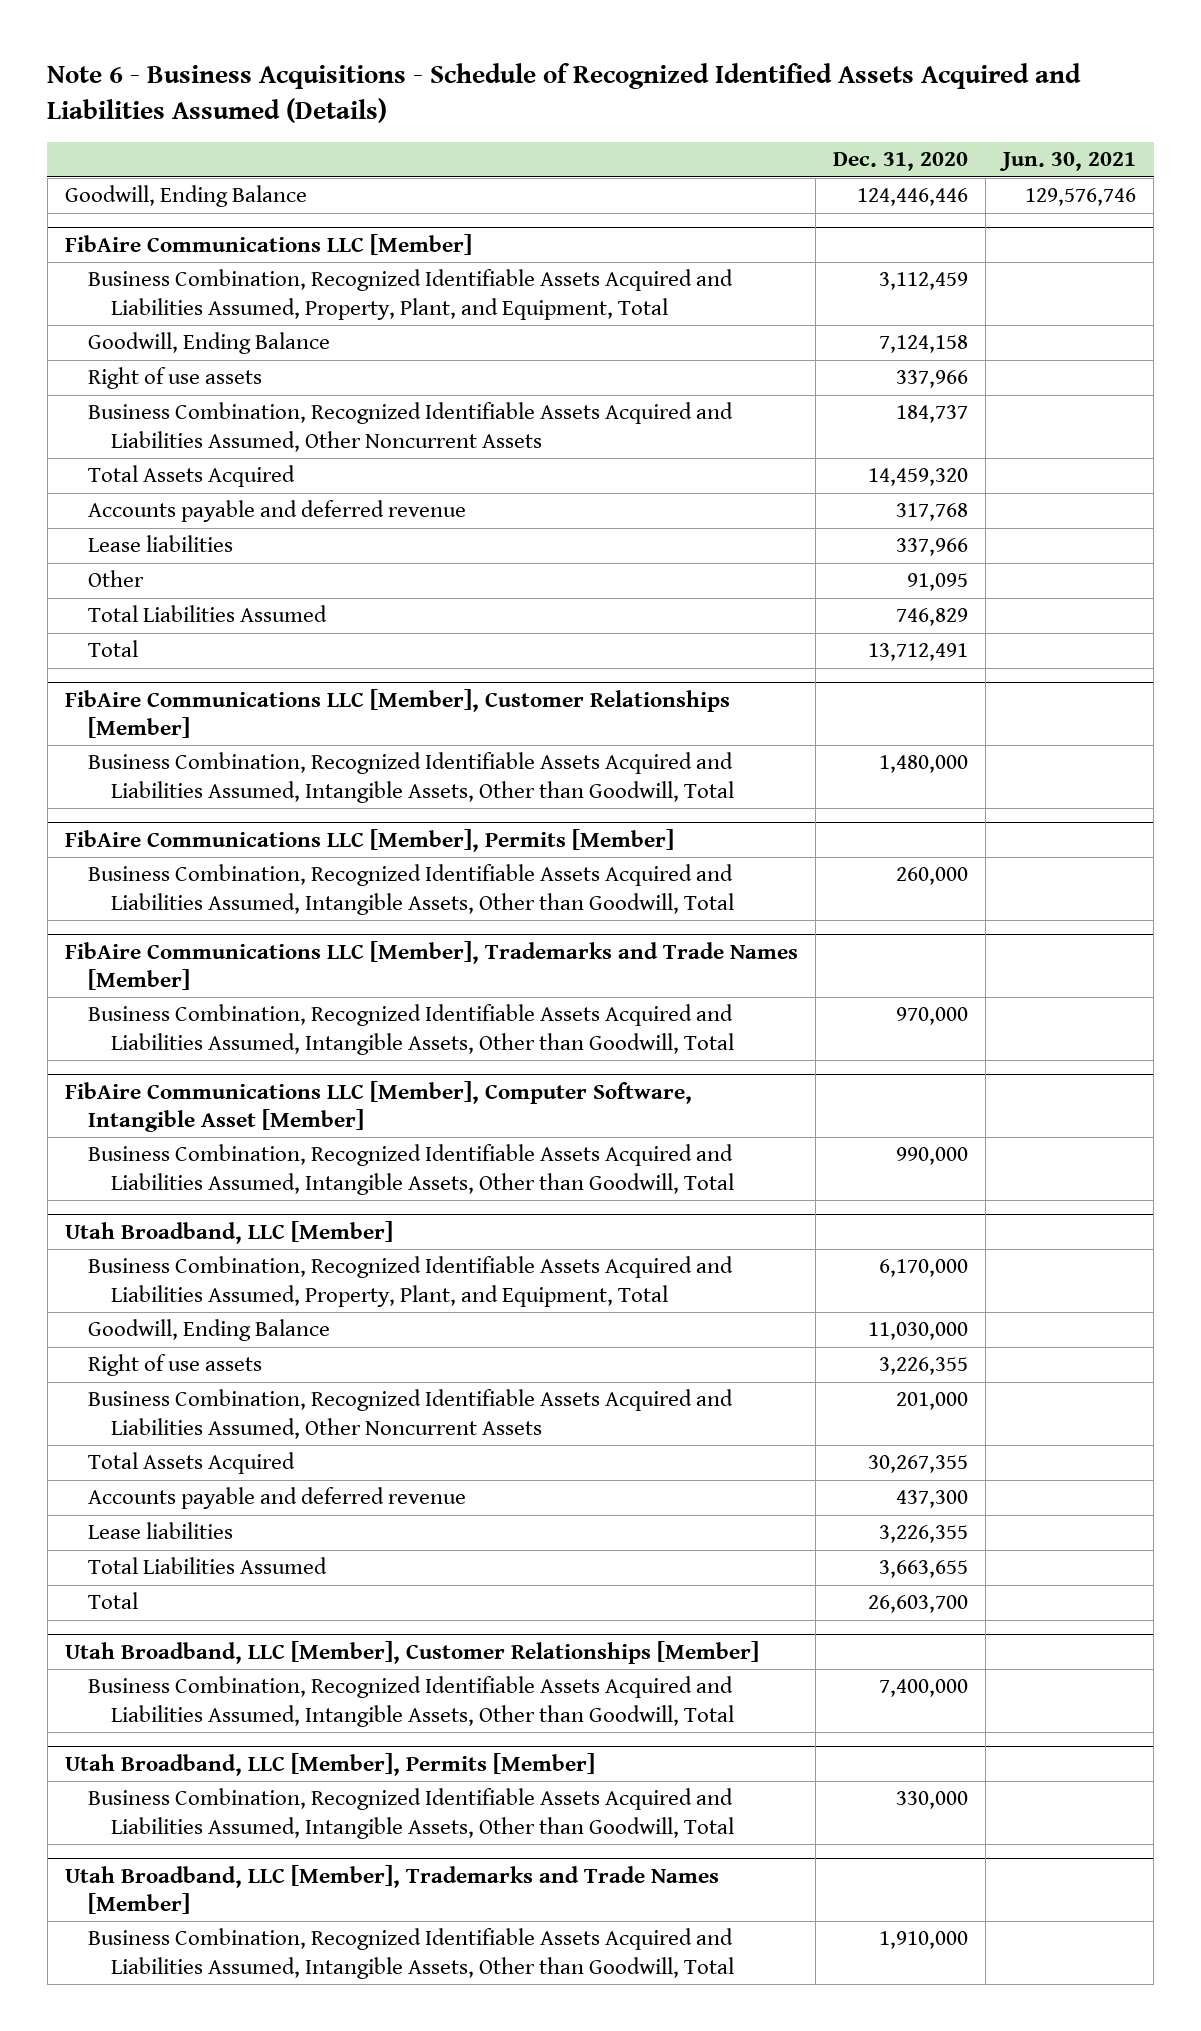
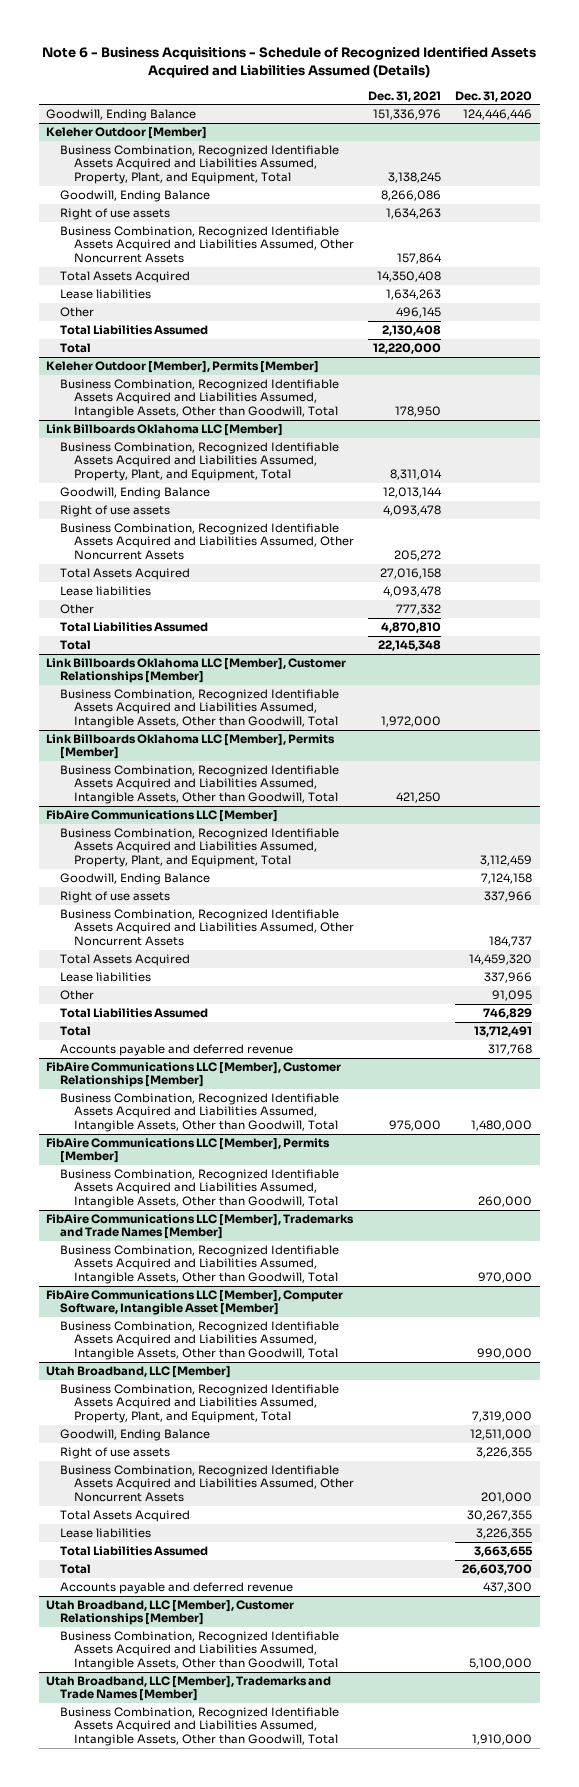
- | Dec. 31, 2020 | Jun. 30, 2021
+ | Dec. 31, 2021 | Dec. 31, 2020
+ Keleher Outdoor [Member]
+ Business Combination, Recognized Identifiable Assets Acquired and Liabilities Assumed, Property, Plant, and Equipment, Total | 3,138,245 |
+ Goodwill, Ending Balance | 8,266,086 |
+ Right of use assets | 1,634,263 |
+ Business Combination, Recognized Identifiable Assets Acquired and Liabilities Assumed, Other Noncurrent Assets | 157,864 |
+ Total Assets Acquired | 14,350,408 |
+ Lease liabilities | 1,634,263 |
+ Other | 496,145 |
+ Total Liabilities Assumed | 2,130,408 |
+ Total | 12,220,000 |
+ Keleher Outdoor [Member], Permits [Member]
+ Business Combination, Recognized Identifiable Assets Acquired and Liabilities Assumed, Intangible Assets, Other than Goodwill, Total | 178,950 |
+ Link Billboards Oklahoma LLC [Member]
+ Business Combination, Recognized Identifiable Assets Acquired and Liabilities Assumed, Property, Plant, and Equipment, Total | 8,311,014 |
+ Goodwill, Ending Balance | 12,013,144 |
+ Right of use assets | 4,093,478 |
+ Business Combination, Recognized Identifiable Assets Acquired and Liabilities Assumed, Other Noncurrent Assets | 205,272 |
+ Total Assets Acquired | 27,016,158 |
+ Lease liabilities | 4,093,478 |
+ Other | 777,332 |
+ Total Liabilities Assumed | 4,870,810 |
+ Total | 22,145,348 |
+ Link Billboards Oklahoma LLC [Member], Customer Relationships [Member]
+ Business Combination, Recognized Identifiable Assets Acquired and Liabilities Assumed, Intangible Assets, Other than Goodwill, Total | 1,972,000 |
+ Link Billboards Oklahoma LLC [Member], Permits [Member]
+ Business Combination, Recognized Identifiable Assets Acquired and Liabilities Assumed, Intangible Assets, Other than Goodwill, Total | 421,250 |
@ FibAire Communications LLC [Member]
moved down: Accounts payable and deferred revenue | | 317,768
@ Utah Broadband, LLC [Member]
- Business Combination, Recognized Identifiable Assets Acquired and Liabilities Assumed, Property, Plant, and Equipment, Total | 6,170,000 |
- Goodwill, Ending Balance | 11,030,000 |
+ Business Combination, Recognized Identifiable Assets Acquired and Liabilities Assumed, Property, Plant, and Equipment, Total | | 7,319,000
+ Goodwill, Ending Balance | | 12,511,000
moved down: Accounts payable and deferred revenue | | 437,300
@ Utah Broadband, LLC [Member], Customer Relationships [Member]
- Business Combination, Recognized Identifiable Assets Acquired and Liabilities Assumed, Intangible Assets, Other than Goodwill, Total | 7,400,000 |
- Utah Broadband, LLC [Member], Permits [Member]
- Business Combination, Recognized Identifiable Assets Acquired and Liabilities Assumed, Intangible Assets, Other than Goodwill, Total | 330,000 |
@ Utah Broadband, LLC [Member], Customer Relationships [Member]
+ Business Combination, Recognized Identifiable Assets Acquired and Liabilities Assumed, Intangible Assets, Other than Goodwill, Total | | 5,100,000

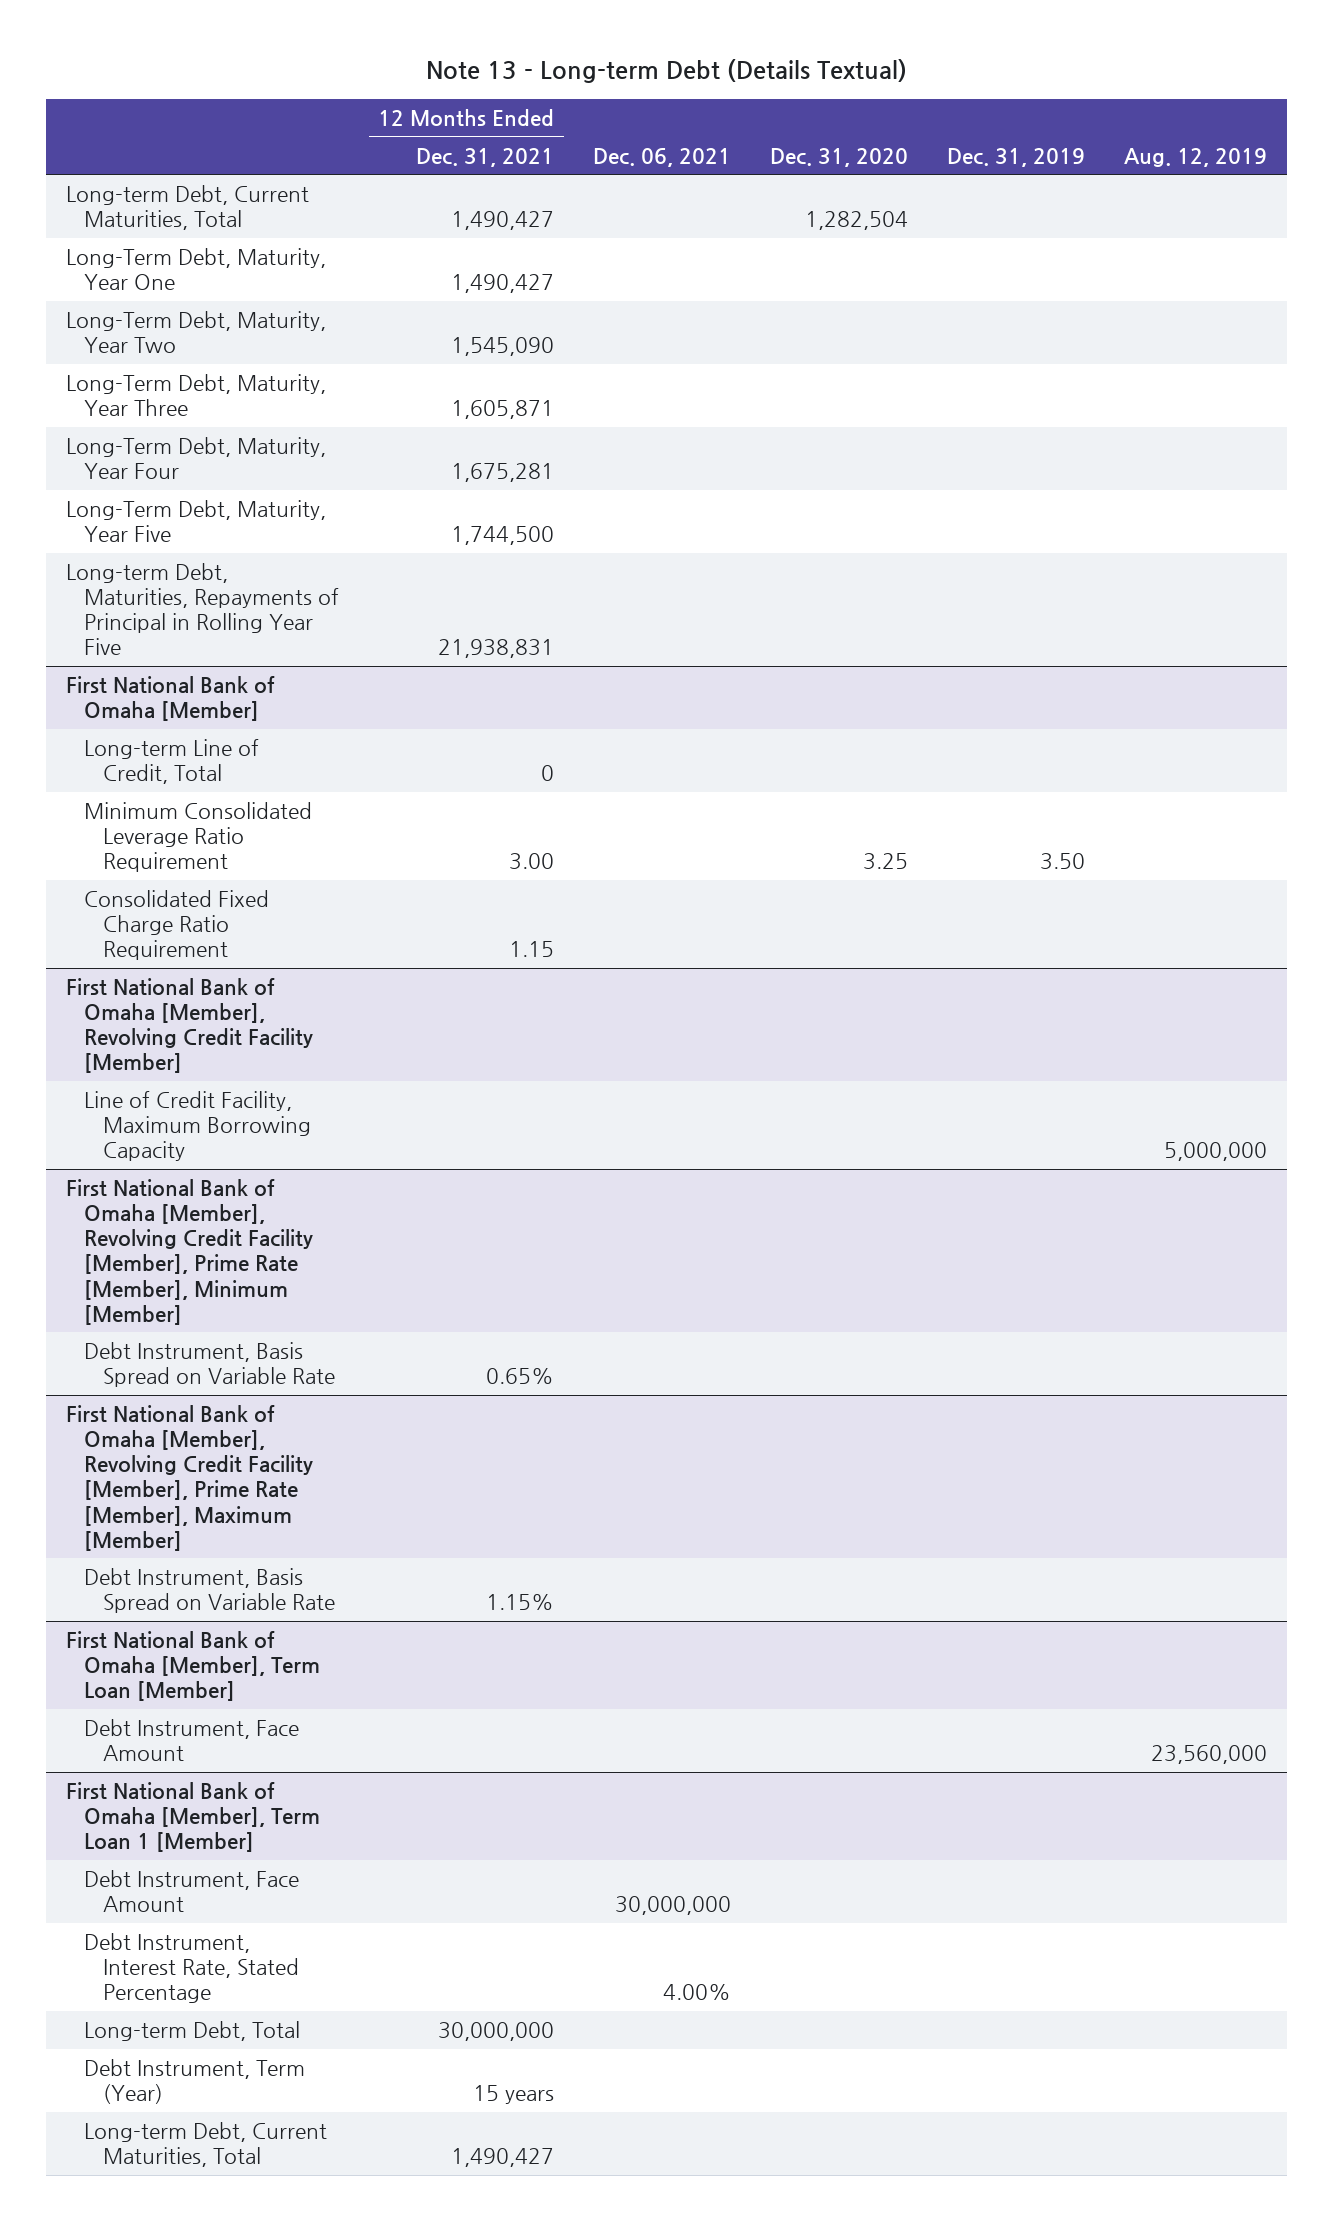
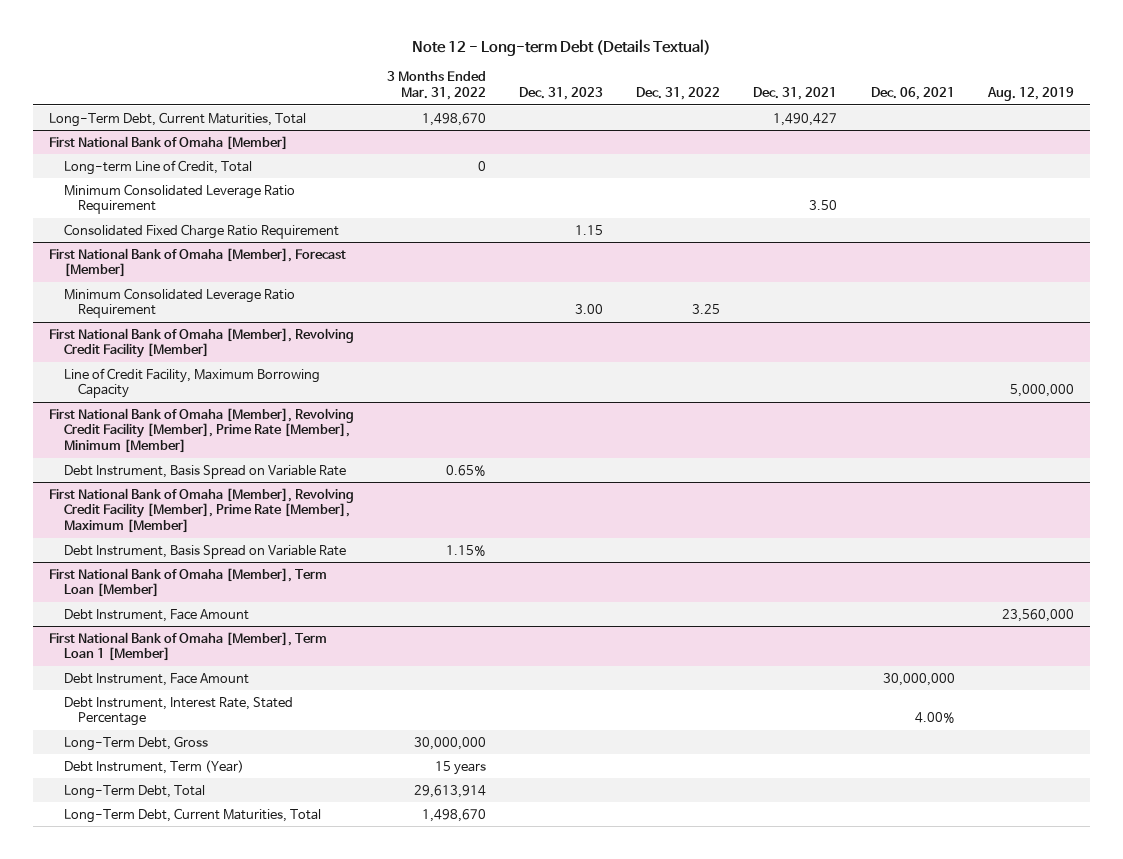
- Note 13 - Long-term Debt (Details Textual)
+ Note 12 - Long-term Debt (Details Textual)
- | 12 Months Ended Dec. 31, 2021 | Dec. 06, 2021 | Dec. 31, 2020 | Dec. 31, 2019 | Aug. 12, 2019
+ | 3 Months Ended Mar. 31, 2022 | Dec. 31, 2023 | Dec. 31, 2022 | Dec. 31, 2021 | Dec. 06, 2021 | Aug. 12, 2019
- Long-term Debt, Current Maturities, Total | 1,490,427 | | 1,282,504 | |
- Long-Term Debt, Maturity, Year One | 1,490,427 | | | |
- Long-Term Debt, Maturity, Year Two | 1,545,090 | | | |
- Long-Term Debt, Maturity, Year Three | 1,605,871 | | | |
- Long-Term Debt, Maturity, Year Four | 1,675,281 | | | |
- Long-Term Debt, Maturity, Year Five | 1,744,500 | | | |
- Long-term Debt, Maturities, Repayments of Principal in Rolling Year Five | 21,938,831 | | | |
+ Long-Term Debt, Current Maturities, Total | 1,498,670 | | | 1,490,427 | |
+ First National Bank of Omaha [Member], Forecast [Member]
+ Minimum Consolidated Leverage Ratio Requirement | | 3.00 | 3.25 | | |
@ First National Bank of Omaha [Member], Term Loan 1 [Member]
- Long-term Debt, Total | 30,000,000 | | | |
+ Long-Term Debt, Gross | 30,000,000 | | | | |
- Long-term Debt, Current Maturities, Total | 1,490,427 | | | |
+ Long-Term Debt, Total | 29,613,914 | | | | |
+ Long-Term Debt, Current Maturities, Total | 1,498,670 | | | | |

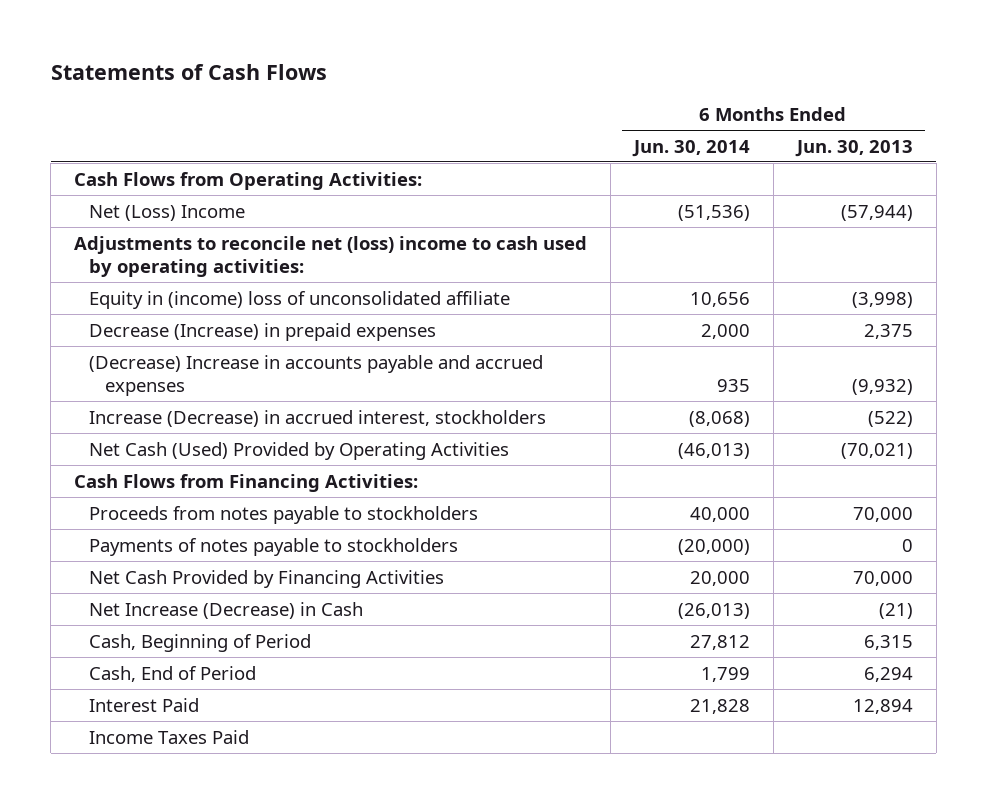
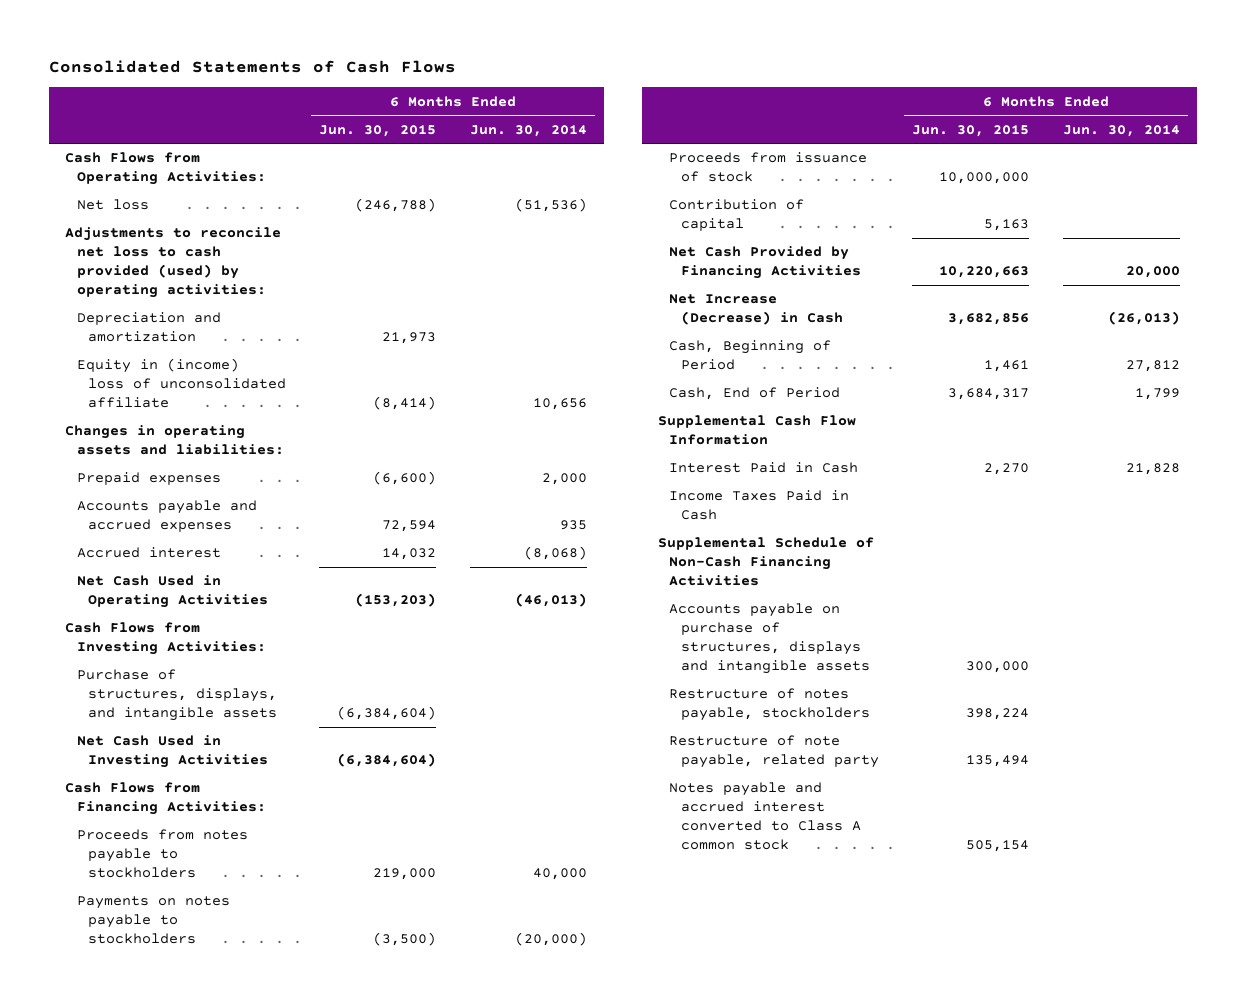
- Statements of Cash Flows
+ Consolidated Statements of Cash Flows
- | 6 Months Ended Jun. 30, 2014 | 6 Months Ended Jun. 30, 2013
+ | 6 Months Ended Jun. 30, 2015 | 6 Months Ended Jun. 30, 2014
- Net (Loss) Income | (51,536) | (57,944)
- Adjustments to reconcile net (loss) income to cash used by operating activities:
+ Net loss | (246,788) | (51,536)
+ Adjustments to reconcile net loss to cash provided (used) by operating activities:
+ Depreciation and amortization | 21,973 |
- Decrease (Increase) in prepaid expenses | 2,000 | 2,375
- (Decrease) Increase in accounts payable and accrued expenses | 935 | (9,932)
- Increase (Decrease) in accrued interest, stockholders | (8,068) | (522)
- Net Cash (Used) Provided by Operating Activities | (46,013) | (70,021)
+ Changes in operating assets and liabilities:
+ Prepaid expenses | (6,600) | 2,000
+ Accounts payable and accrued expenses | 72,594 | 935
+ Accrued interest | 14,032 | (8,068)
+ Net Cash Used in Operating Activities | (153,203) | (46,013)
+ Cash Flows from Investing Activities:
+ Purchase of structures, displays, and intangible assets | (6,384,604) |
+ Net Cash Used in Investing Activities | (6,384,604) |
- Payments of notes payable to stockholders | (20,000) | 0
+ Payments on notes payable to stockholders | (3,500) | (20,000)
+ Proceeds from issuance of stock | 10,000,000 |
+ Contribution of capital | 5,163 |
- Interest Paid | 21,828 | 12,894
- Income Taxes Paid
+ Supplemental Cash Flow Information
+ Interest Paid in Cash | 2,270 | 21,828
+ Income Taxes Paid in Cash
+ Supplemental Schedule of Non-Cash Financing Activities
+ Accounts payable on purchase of structures, displays and intangible assets | 300,000 |
+ Restructure of notes payable, stockholders | 398,224 |
+ Restructure of note payable, related party | 135,494 |
+ Notes payable and accrued interest converted to Class A common stock | 505,154 |

